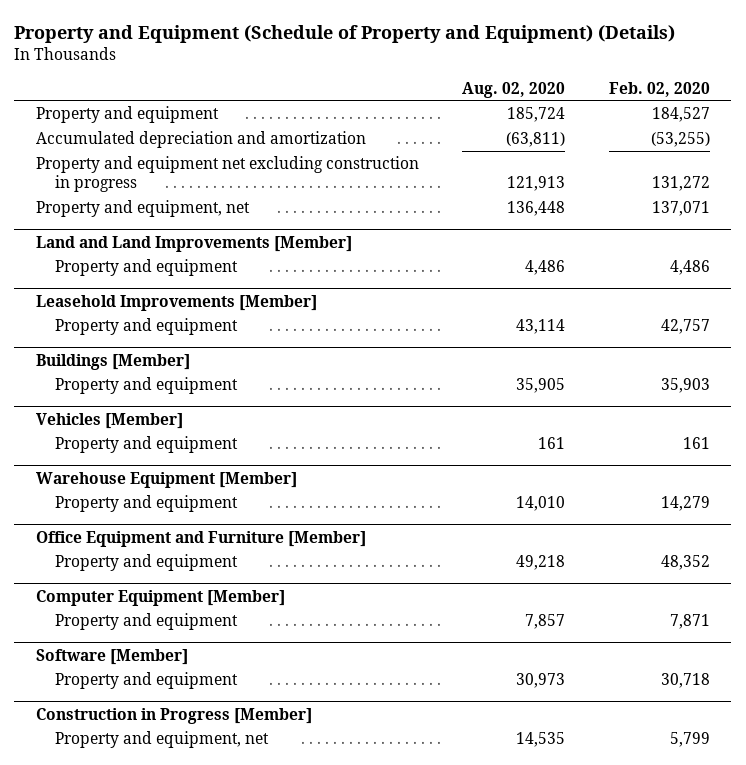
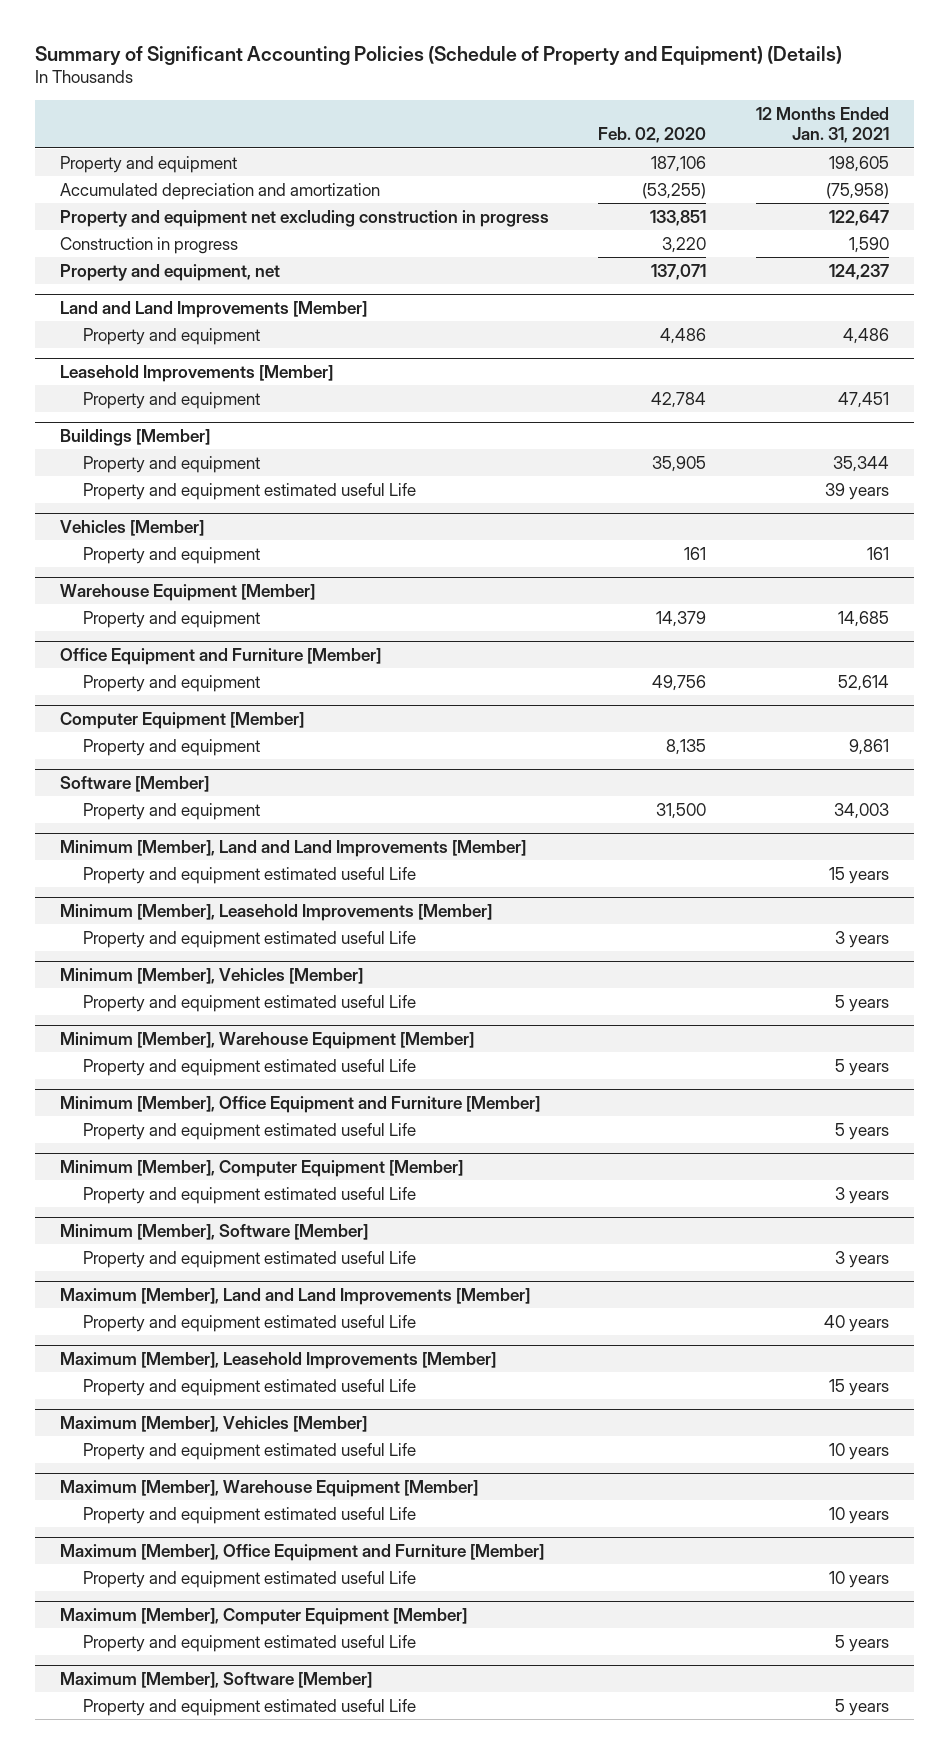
- Property and Equipment (Schedule of Property and Equipment) (Details)
+ Summary of Significant Accounting Policies (Schedule of Property and Equipment) (Details)
- | Aug. 02, 2020 | Feb. 02, 2020
+ | Feb. 02, 2020 | 12 Months Ended Jan. 31, 2021
- Property and equipment | 185,724 | 184,527
+ Property and equipment | 187,106 | 198,605
- Property and equipment net excluding construction in progress | 121,913 | 131,272
+ Property and equipment net excluding construction in progress | 133,851 | 122,647
+ Construction in progress | 3,220 | 1,590
@ Leasehold Improvements [Member]
- Property and equipment | 43,114 | 42,757
+ Property and equipment | 42,784 | 47,451
@ Buildings [Member]
- Property and equipment | 35,905 | 35,903
+ Property and equipment | 35,905 | 35,344
+ Property and equipment estimated useful Life | | 39 years
@ Warehouse Equipment [Member]
- Property and equipment | 14,010 | 14,279
+ Property and equipment | 14,379 | 14,685
@ Office Equipment and Furniture [Member]
- Property and equipment | 49,218 | 48,352
+ Property and equipment | 49,756 | 52,614
@ Computer Equipment [Member]
- Property and equipment | 7,857 | 7,871
+ Property and equipment | 8,135 | 9,861
@ Software [Member]
- Property and equipment | 30,973 | 30,718
- Construction in Progress [Member]
- Property and equipment, net | 14,535 | 5,799
@ Software [Member]
+ Property and equipment | 31,500 | 34,003
+ Minimum [Member], Land and Land Improvements [Member]
+ Property and equipment estimated useful Life | | 15 years
+ Minimum [Member], Leasehold Improvements [Member]
+ Property and equipment estimated useful Life | | 3 years
+ Minimum [Member], Vehicles [Member]
+ Property and equipment estimated useful Life | | 5 years
+ Minimum [Member], Warehouse Equipment [Member]
+ Property and equipment estimated useful Life | | 5 years
+ Minimum [Member], Office Equipment and Furniture [Member]
+ Property and equipment estimated useful Life | | 5 years
+ Minimum [Member], Computer Equipment [Member]
+ Property and equipment estimated useful Life | | 3 years
+ Minimum [Member], Software [Member]
+ Property and equipment estimated useful Life | | 3 years
+ Maximum [Member], Land and Land Improvements [Member]
+ Property and equipment estimated useful Life | | 40 years
+ Maximum [Member], Leasehold Improvements [Member]
+ Property and equipment estimated useful Life | | 15 years
+ Maximum [Member], Vehicles [Member]
+ Property and equipment estimated useful Life | | 10 years
+ Maximum [Member], Warehouse Equipment [Member]
+ Property and equipment estimated useful Life | | 10 years
+ Maximum [Member], Office Equipment and Furniture [Member]
+ Property and equipment estimated useful Life | | 10 years
+ Maximum [Member], Computer Equipment [Member]
+ Property and equipment estimated useful Life | | 5 years
+ Maximum [Member], Software [Member]
+ Property and equipment estimated useful Life | | 5 years

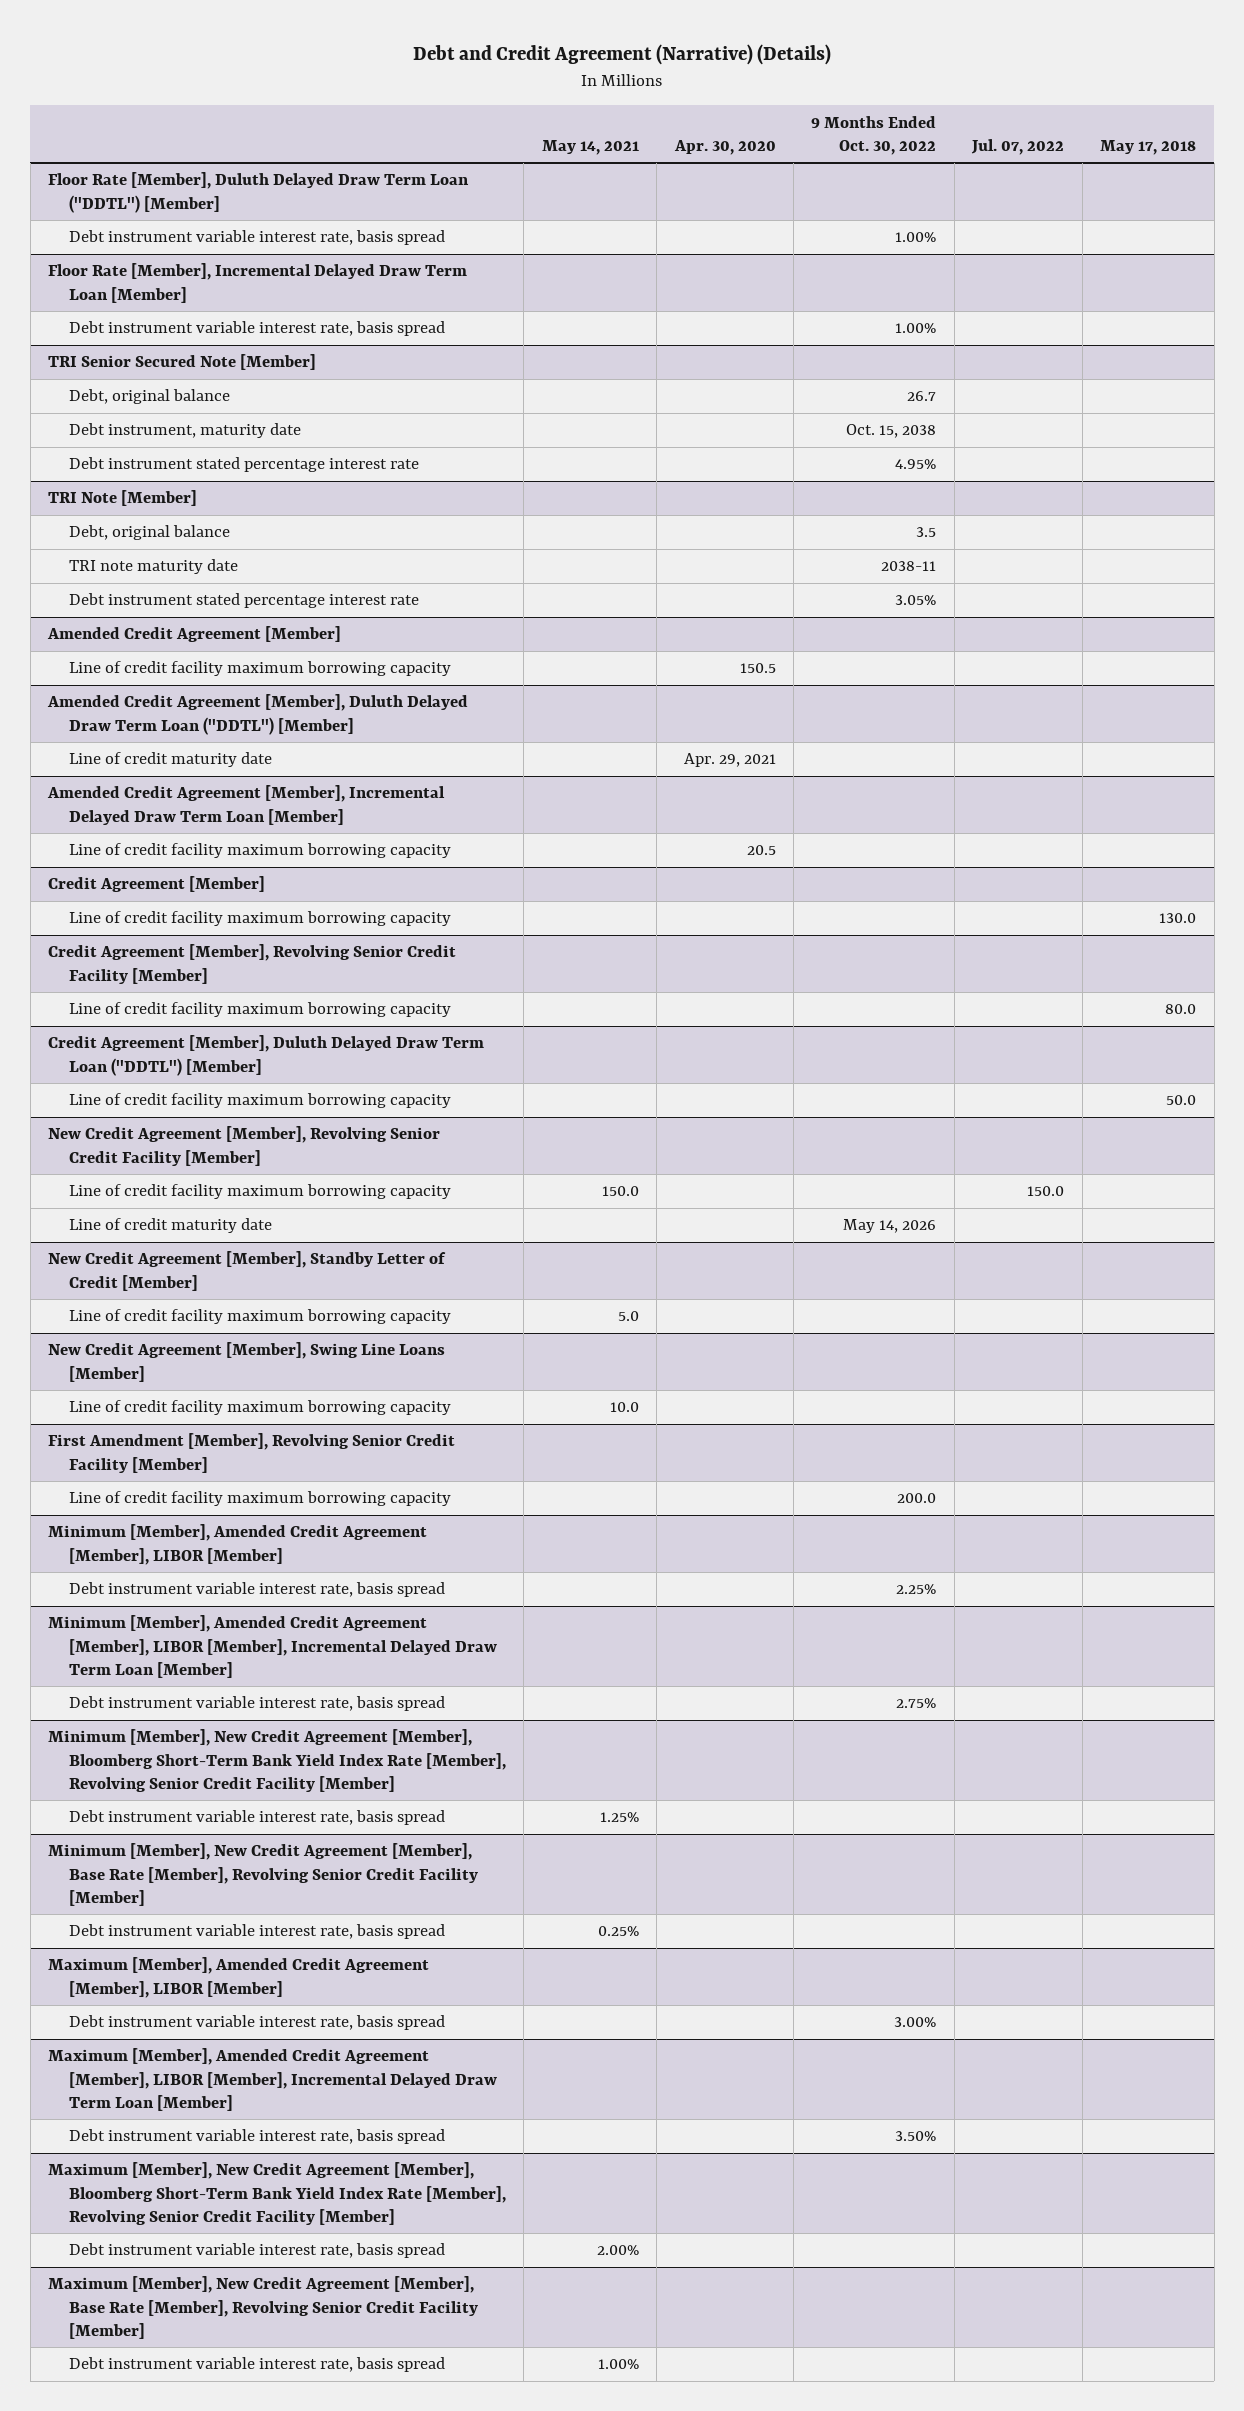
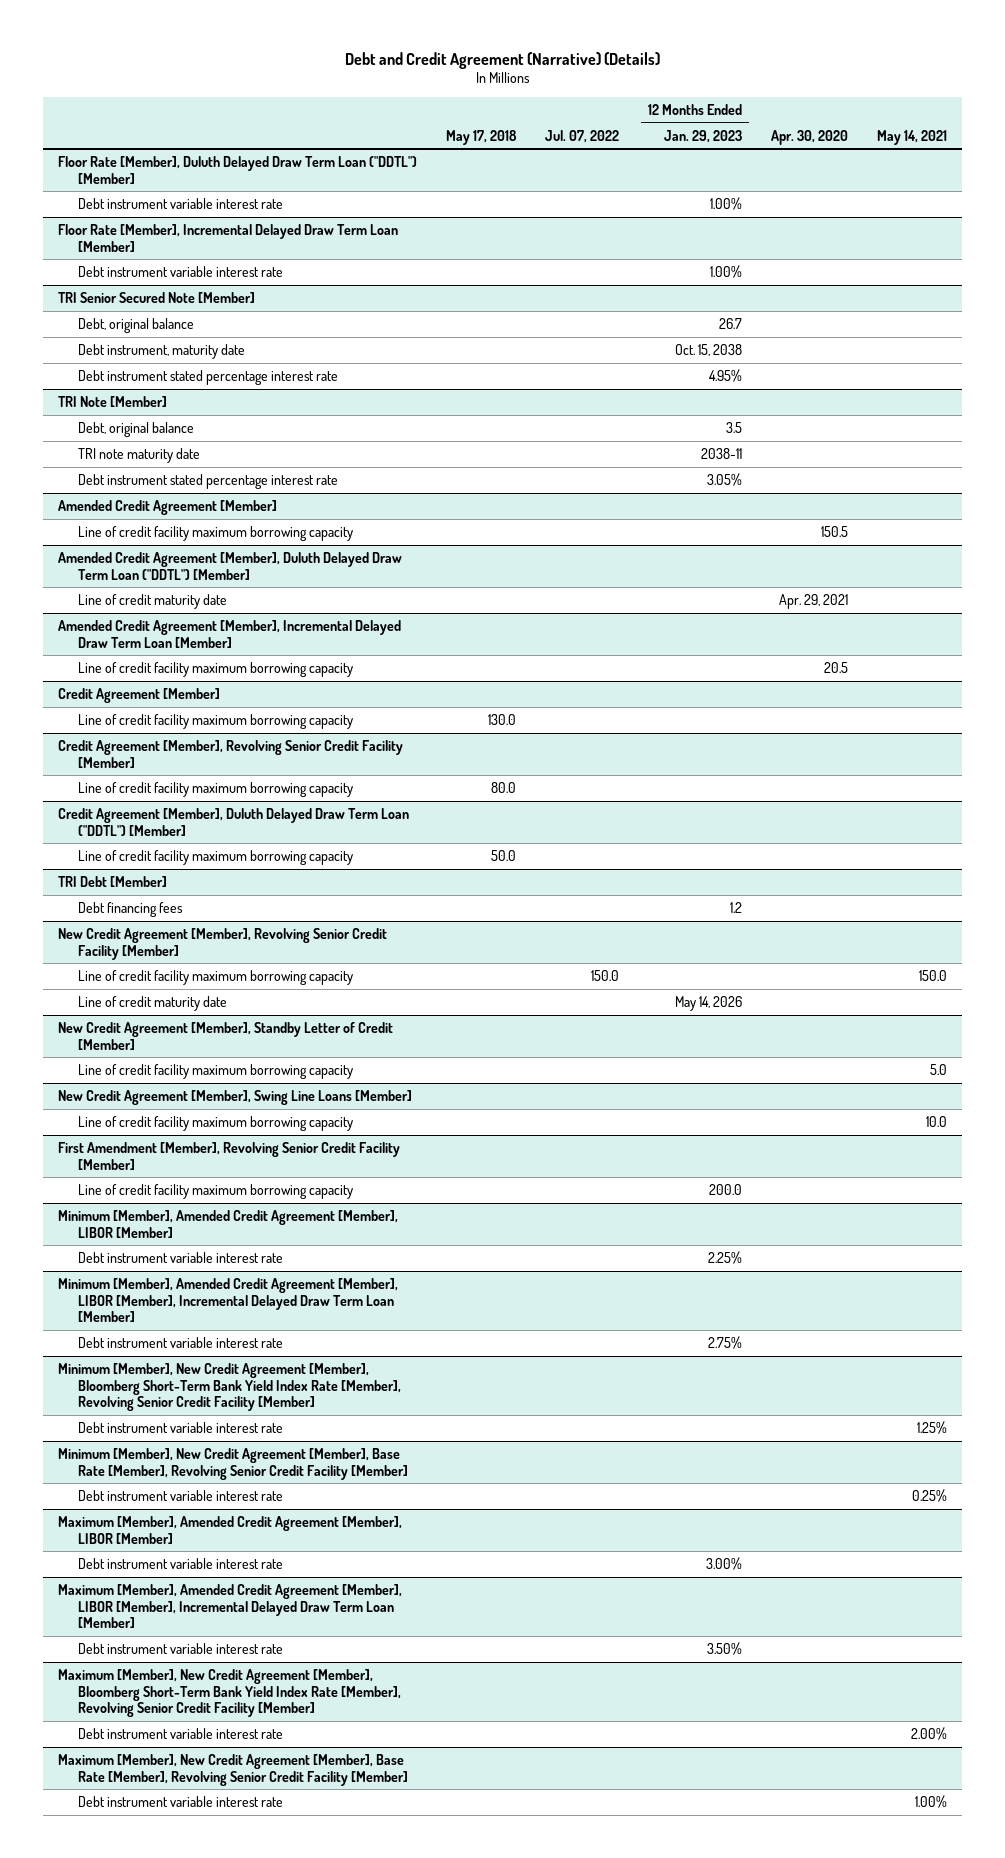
- | May 14, 2021 | Apr. 30, 2020 | 9 Months Ended Oct. 30, 2022 | Jul. 07, 2022 | May 17, 2018
+ | May 17, 2018 | Jul. 07, 2022 | 12 Months Ended Jan. 29, 2023 | Apr. 30, 2020 | May 14, 2021
@ Floor Rate [Member], Duluth Delayed Draw Term Loan ("DDTL") [Member]
- Debt instrument variable interest rate, basis spread | | | 1.00% | |
+ Debt instrument variable interest rate | | | 1.00% | |
@ Floor Rate [Member], Incremental Delayed Draw Term Loan [Member]
- Debt instrument variable interest rate, basis spread | | | 1.00% | |
+ Debt instrument variable interest rate | | | 1.00% | |
+ TRI Debt [Member]
+ Debt financing fees | | | 1.2 | |
@ Minimum [Member], Amended Credit Agreement [Member], LIBOR [Member]
- Debt instrument variable interest rate, basis spread | | | 2.25% | |
+ Debt instrument variable interest rate | | | 2.25% | |
@ Minimum [Member], Amended Credit Agreement [Member], LIBOR [Member], Incremental Delayed Draw Term Loan [Member]
- Debt instrument variable interest rate, basis spread | | | 2.75% | |
+ Debt instrument variable interest rate | | | 2.75% | |
@ Minimum [Member], New Credit Agreement [Member], Bloomberg Short-Term Bank Yield Index Rate [Member], Revolving Senior Credit Facility [Member]
- Debt instrument variable interest rate, basis spread | 1.25% | | | |
+ Debt instrument variable interest rate | | | | | 1.25%
@ Minimum [Member], New Credit Agreement [Member], Base Rate [Member], Revolving Senior Credit Facility [Member]
- Debt instrument variable interest rate, basis spread | 0.25% | | | |
+ Debt instrument variable interest rate | | | | | 0.25%
@ Maximum [Member], Amended Credit Agreement [Member], LIBOR [Member]
- Debt instrument variable interest rate, basis spread | | | 3.00% | |
+ Debt instrument variable interest rate | | | 3.00% | |
@ Maximum [Member], Amended Credit Agreement [Member], LIBOR [Member], Incremental Delayed Draw Term Loan [Member]
- Debt instrument variable interest rate, basis spread | | | 3.50% | |
+ Debt instrument variable interest rate | | | 3.50% | |
@ Maximum [Member], New Credit Agreement [Member], Bloomberg Short-Term Bank Yield Index Rate [Member], Revolving Senior Credit Facility [Member]
- Debt instrument variable interest rate, basis spread | 2.00% | | | |
+ Debt instrument variable interest rate | | | | | 2.00%
@ Maximum [Member], New Credit Agreement [Member], Base Rate [Member], Revolving Senior Credit Facility [Member]
- Debt instrument variable interest rate, basis spread | 1.00% | | | |
+ Debt instrument variable interest rate | | | | | 1.00%

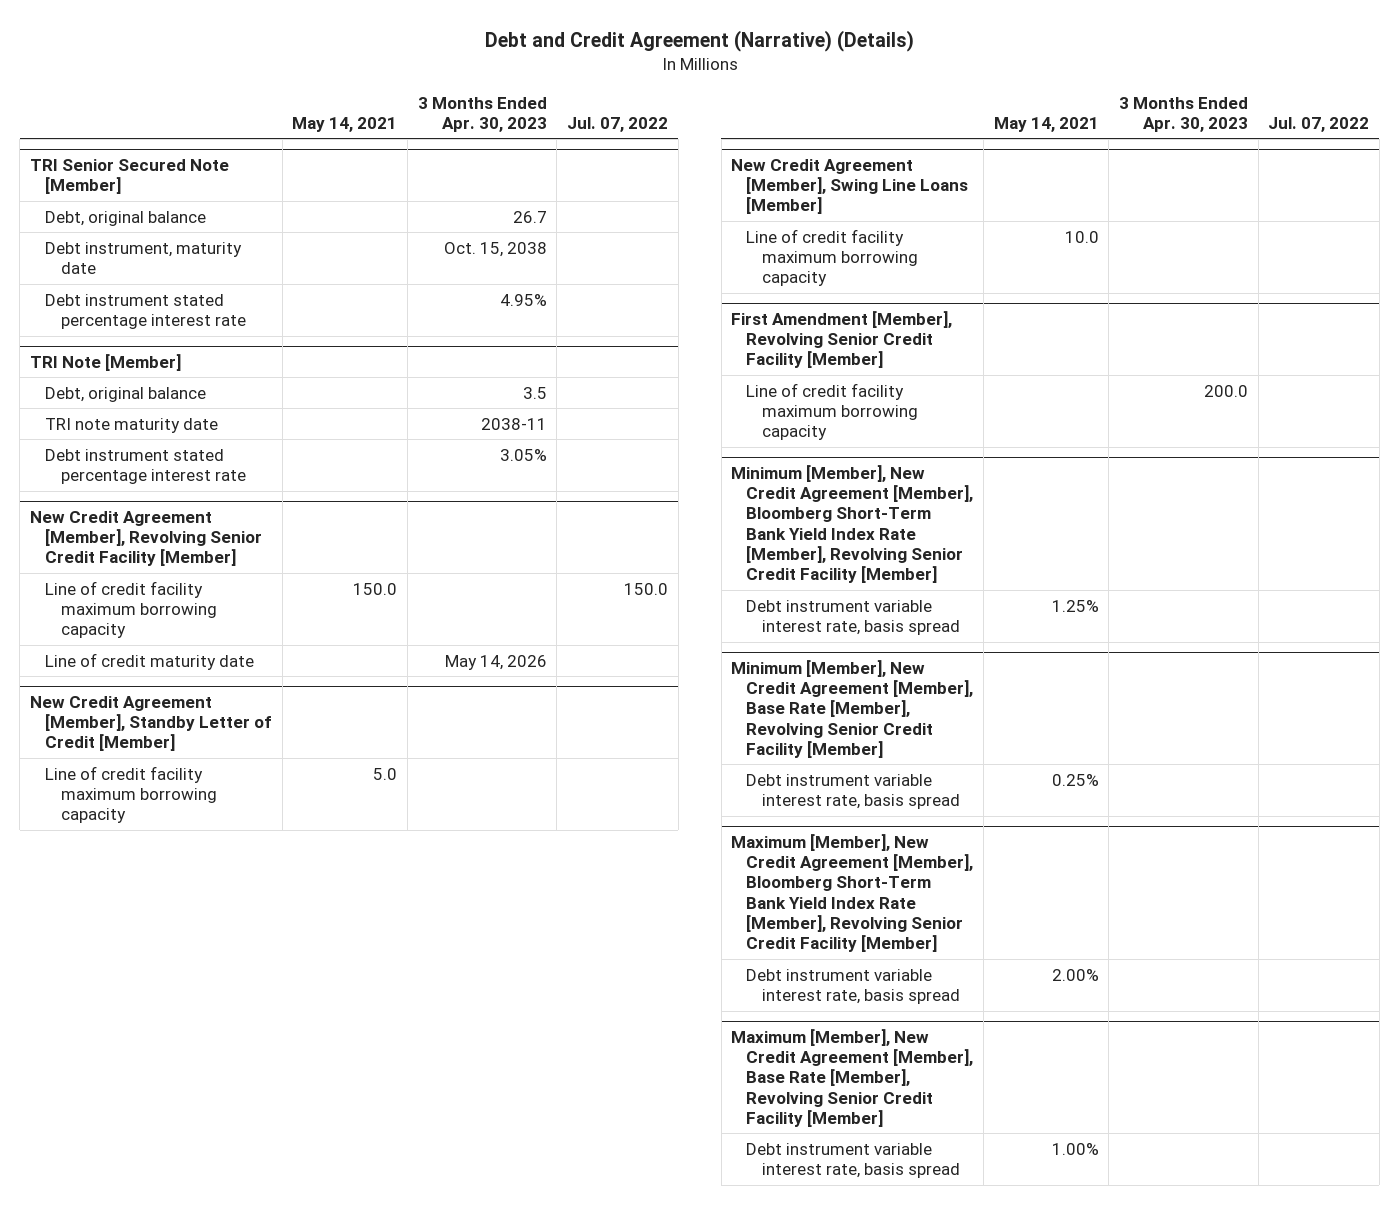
- | May 17, 2018 | Jul. 07, 2022 | 12 Months Ended Jan. 29, 2023 | Apr. 30, 2020 | May 14, 2021
+ | May 14, 2021 | 3 Months Ended Apr. 30, 2023 | Jul. 07, 2022
- Floor Rate [Member], Duluth Delayed Draw Term Loan ("DDTL") [Member]
- Debt instrument variable interest rate | | | 1.00% | |
- Floor Rate [Member], Incremental Delayed Draw Term Loan [Member]
- Debt instrument variable interest rate | | | 1.00% | |
- Amended Credit Agreement [Member]
- Line of credit facility maximum borrowing capacity | | | | 150.5 |
- Amended Credit Agreement [Member], Duluth Delayed Draw Term Loan ("DDTL") [Member]
- Line of credit maturity date | | | | Apr. 29, 2021 |
- Amended Credit Agreement [Member], Incremental Delayed Draw Term Loan [Member]
- Line of credit facility maximum borrowing capacity | | | | 20.5 |
- Credit Agreement [Member]
- Line of credit facility maximum borrowing capacity | 130.0 | | | |
- Credit Agreement [Member], Revolving Senior Credit Facility [Member]
- Line of credit facility maximum borrowing capacity | 80.0 | | | |
- Credit Agreement [Member], Duluth Delayed Draw Term Loan ("DDTL") [Member]
- Line of credit facility maximum borrowing capacity | 50.0 | | | |
- TRI Debt [Member]
- Debt financing fees | | | 1.2 | |
- Minimum [Member], Amended Credit Agreement [Member], LIBOR [Member]
- Debt instrument variable interest rate | | | 2.25% | |
- Minimum [Member], Amended Credit Agreement [Member], LIBOR [Member], Incremental Delayed Draw Term Loan [Member]
- Debt instrument variable interest rate | | | 2.75% | |
@ Minimum [Member], New Credit Agreement [Member], Bloomberg Short-Term Bank Yield Index Rate [Member], Revolving Senior Credit Facility [Member]
- Debt instrument variable interest rate | | | | | 1.25%
+ Debt instrument variable interest rate, basis spread | 1.25% | |
@ Minimum [Member], New Credit Agreement [Member], Base Rate [Member], Revolving Senior Credit Facility [Member]
- Debt instrument variable interest rate | | | | | 0.25%
- Maximum [Member], Amended Credit Agreement [Member], LIBOR [Member]
- Debt instrument variable interest rate | | | 3.00% | |
- Maximum [Member], Amended Credit Agreement [Member], LIBOR [Member], Incremental Delayed Draw Term Loan [Member]
- Debt instrument variable interest rate | | | 3.50% | |
@ Minimum [Member], New Credit Agreement [Member], Base Rate [Member], Revolving Senior Credit Facility [Member]
+ Debt instrument variable interest rate, basis spread | 0.25% | |
@ Maximum [Member], New Credit Agreement [Member], Bloomberg Short-Term Bank Yield Index Rate [Member], Revolving Senior Credit Facility [Member]
- Debt instrument variable interest rate | | | | | 2.00%
+ Debt instrument variable interest rate, basis spread | 2.00% | |
@ Maximum [Member], New Credit Agreement [Member], Base Rate [Member], Revolving Senior Credit Facility [Member]
- Debt instrument variable interest rate | | | | | 1.00%
+ Debt instrument variable interest rate, basis spread | 1.00% | |

